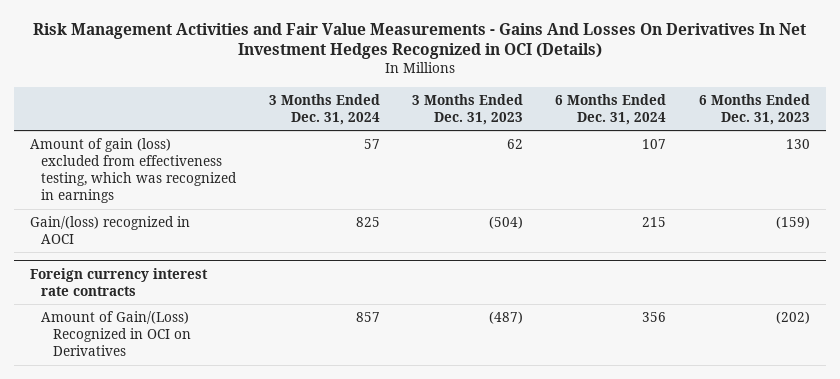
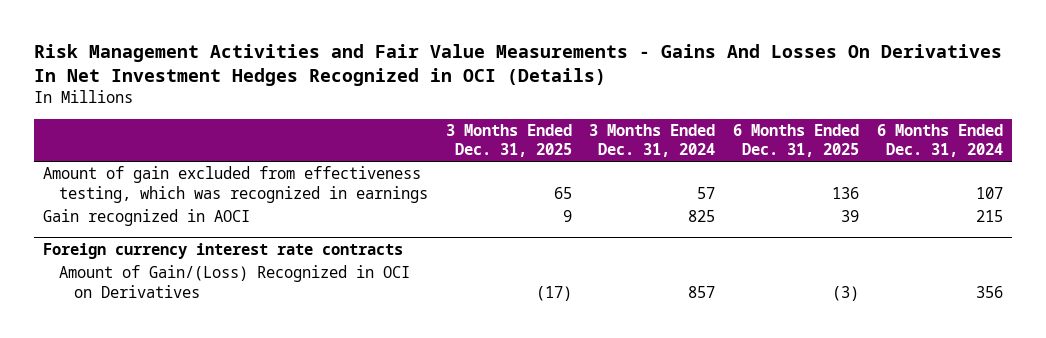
- | 3 Months Ended Dec. 31, 2024 | 3 Months Ended Dec. 31, 2023 | 6 Months Ended Dec. 31, 2024 | 6 Months Ended Dec. 31, 2023
+ | 3 Months Ended Dec. 31, 2025 | 3 Months Ended Dec. 31, 2024 | 6 Months Ended Dec. 31, 2025 | 6 Months Ended Dec. 31, 2024
- Amount of gain (loss) excluded from effectiveness testing, which was recognized in earnings | 57 | 62 | 107 | 130
- Gain/(loss) recognized in AOCI | 825 | (504) | 215 | (159)
+ Amount of gain excluded from effectiveness testing, which was recognized in earnings | 65 | 57 | 136 | 107
+ Gain recognized in AOCI | 9 | 825 | 39 | 215

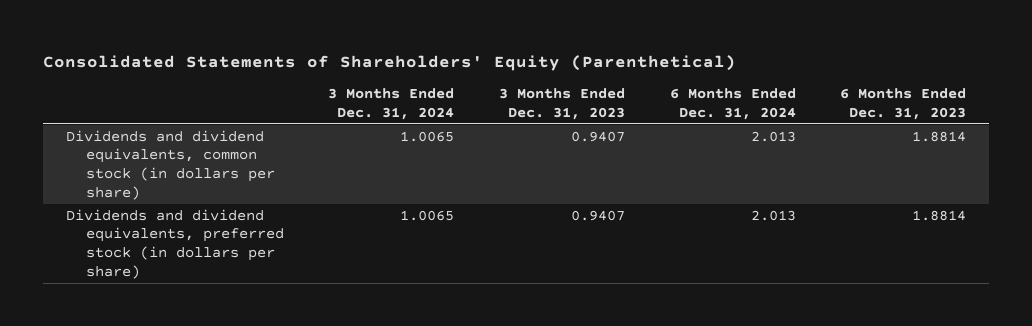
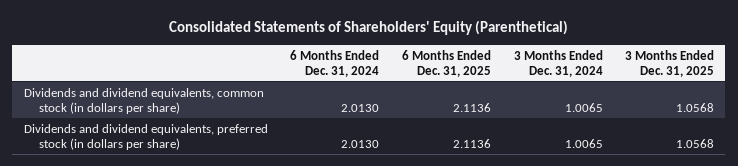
- | 3 Months Ended Dec. 31, 2024 | 3 Months Ended Dec. 31, 2023 | 6 Months Ended Dec. 31, 2024 | 6 Months Ended Dec. 31, 2023
+ | 6 Months Ended Dec. 31, 2024 | 6 Months Ended Dec. 31, 2025 | 3 Months Ended Dec. 31, 2024 | 3 Months Ended Dec. 31, 2025
- Dividends and dividend equivalents, common stock (in dollars per share) | 1.0065 | 0.9407 | 2.013 | 1.8814
- Dividends and dividend equivalents, preferred stock (in dollars per share) | 1.0065 | 0.9407 | 2.013 | 1.8814
+ Dividends and dividend equivalents, common stock (in dollars per share) | 2.0130 | 2.1136 | 1.0065 | 1.0568
+ Dividends and dividend equivalents, preferred stock (in dollars per share) | 2.0130 | 2.1136 | 1.0065 | 1.0568

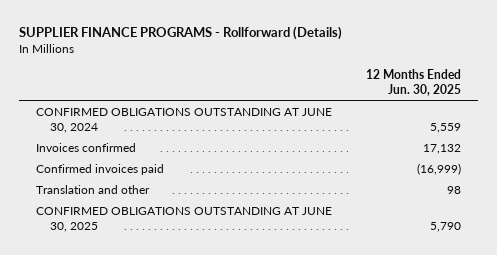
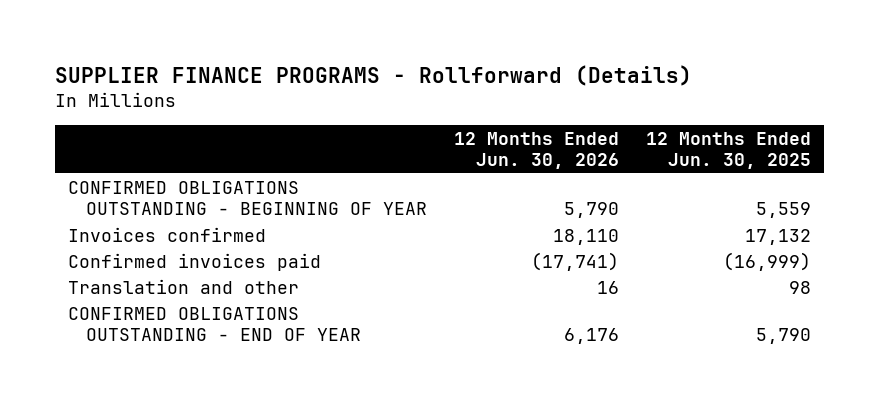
- | 12 Months Ended Jun. 30, 2025
+ | 12 Months Ended Jun. 30, 2026 | 12 Months Ended Jun. 30, 2025
- CONFIRMED OBLIGATIONS OUTSTANDING AT JUNE 30, 2024 | 5,559
+ CONFIRMED OBLIGATIONS OUTSTANDING - BEGINNING OF YEAR | 5,790 | 5,559
- CONFIRMED OBLIGATIONS OUTSTANDING AT JUNE 30, 2025 | 5,790
+ CONFIRMED OBLIGATIONS OUTSTANDING - END OF YEAR | 6,176 | 5,790

